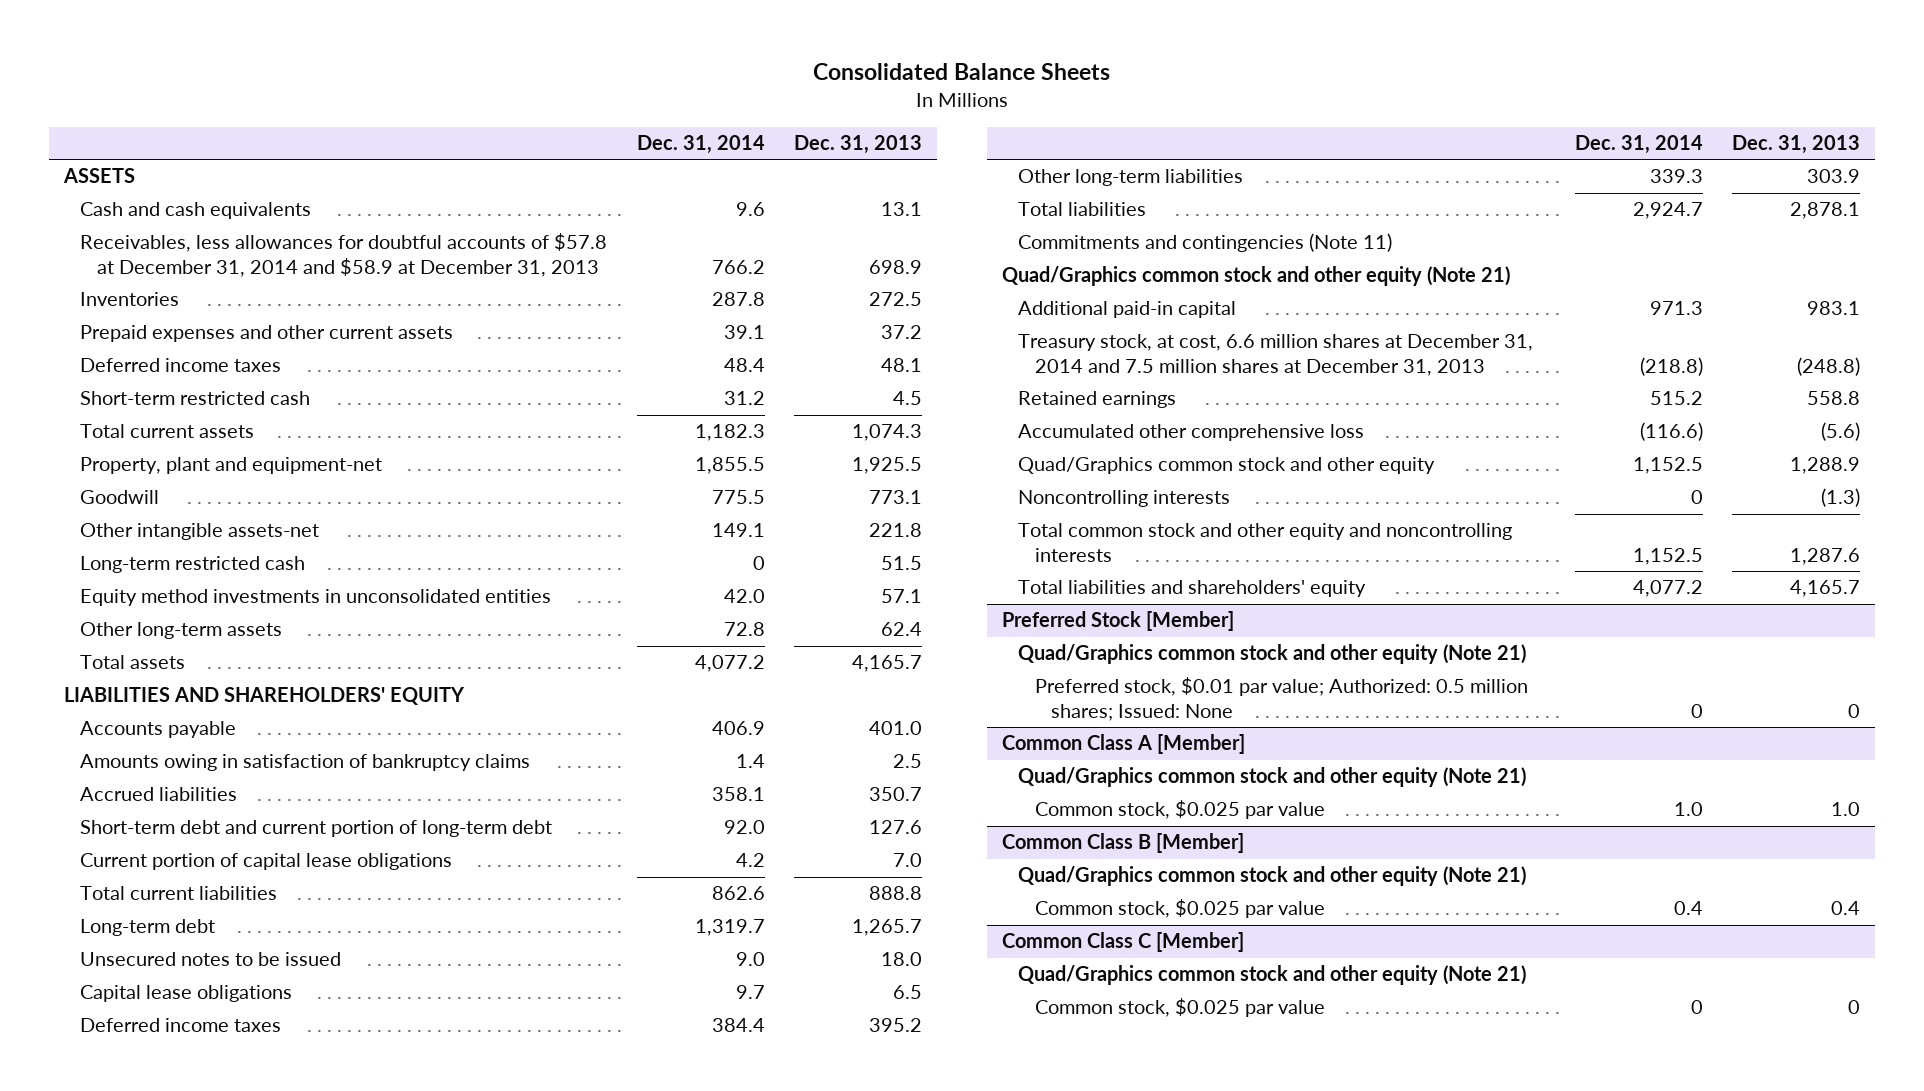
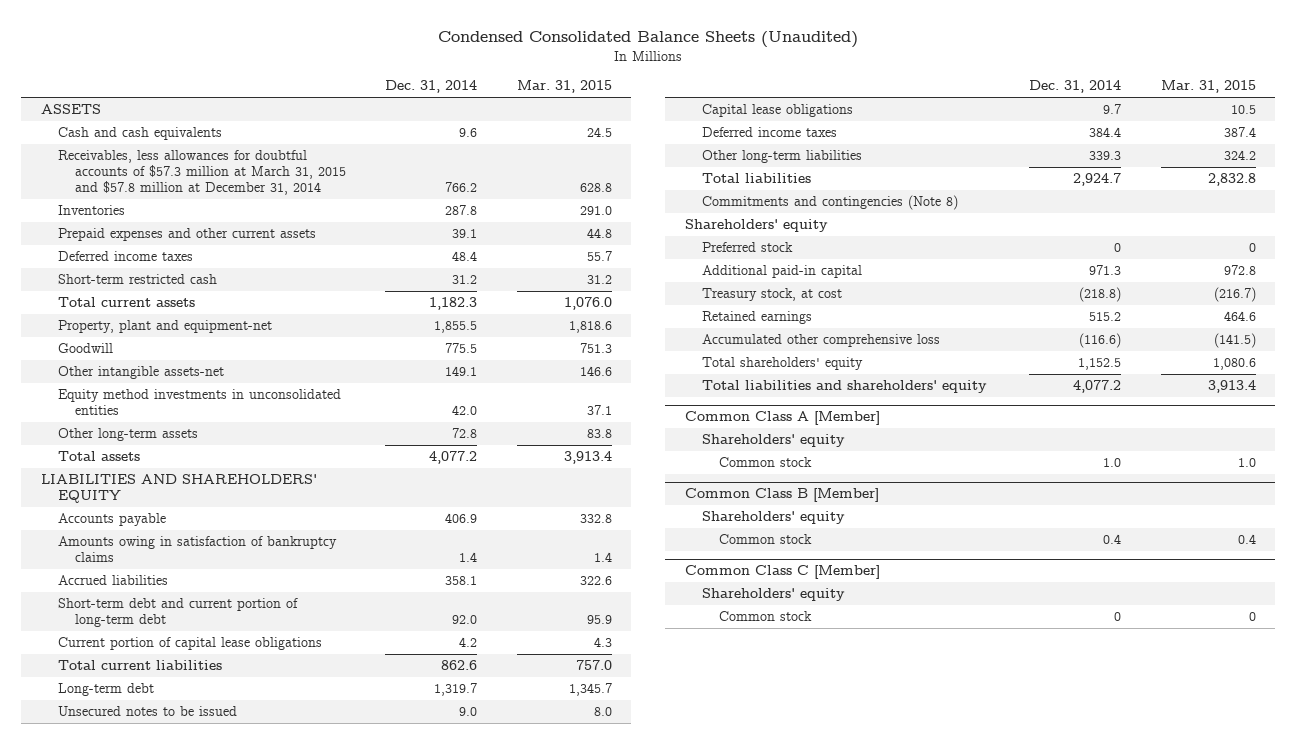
- Consolidated Balance Sheets
+ Condensed Consolidated Balance Sheets (Unaudited)
- | Dec. 31, 2014 | Dec. 31, 2013
+ | Dec. 31, 2014 | Mar. 31, 2015
- Receivables, less allowances for doubtful accounts of $57.8 at December 31, 2014 and $58.9 at December 31, 2013 | 766.2 | 698.9
+ Receivables, less allowances for doubtful accounts of $57.3 million at March 31, 2015 and $57.8 million at December 31, 2014 | 766.2 | 628.8
- Long-term restricted cash | 0 | 51.5
- Commitments and contingencies (Note 11)
- Quad/Graphics common stock and other equity (Note 21)
+ Commitments and contingencies (Note 8)
+ Shareholders' equity
+ Preferred stock | 0 | 0
- Treasury stock, at cost, 6.6 million shares at December 31, 2014 and 7.5 million shares at December 31, 2013 | (218.8) | (248.8)
+ Treasury stock, at cost | (218.8) | (216.7)
- Quad/Graphics common stock and other equity | 1,152.5 | 1,288.9
- Noncontrolling interests | 0 | (1.3)
- Total common stock and other equity and noncontrolling interests | 1,152.5 | 1,287.6
+ Total shareholders' equity | 1,152.5 | 1,080.6
- Preferred Stock [Member]
- Quad/Graphics common stock and other equity (Note 21)
- Preferred stock, $0.01 par value; Authorized: 0.5 million shares; Issued: None | 0 | 0
@ Common Class A [Member]
- Quad/Graphics common stock and other equity (Note 21)
- Common stock, $0.025 par value | 1.0 | 1.0
+ Shareholders' equity
+ Common stock | 1.0 | 1.0
@ Common Class B [Member]
- Quad/Graphics common stock and other equity (Note 21)
- Common stock, $0.025 par value | 0.4 | 0.4
+ Shareholders' equity
+ Common stock | 0.4 | 0.4
@ Common Class C [Member]
- Quad/Graphics common stock and other equity (Note 21)
- Common stock, $0.025 par value | 0 | 0
+ Shareholders' equity
+ Common stock | 0 | 0

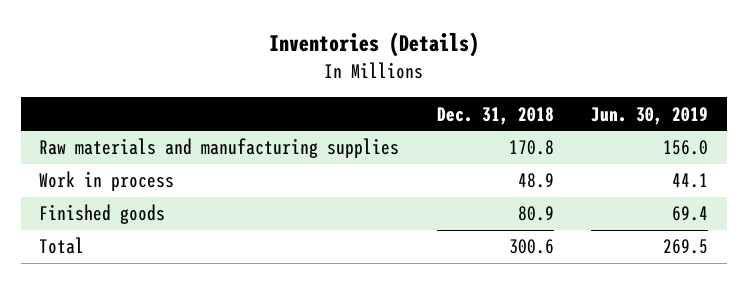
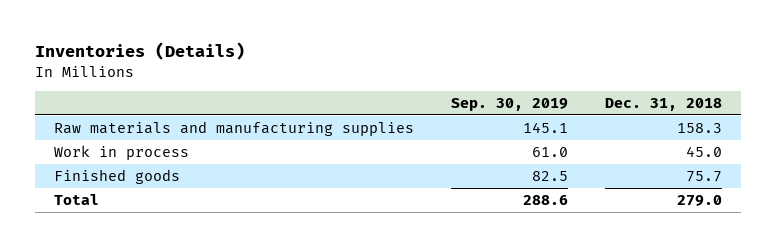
- | Dec. 31, 2018 | Jun. 30, 2019
+ | Sep. 30, 2019 | Dec. 31, 2018
- Raw materials and manufacturing supplies | 170.8 | 156.0
- Work in process | 48.9 | 44.1
- Finished goods | 80.9 | 69.4
- Total | 300.6 | 269.5
+ Raw materials and manufacturing supplies | 145.1 | 158.3
+ Work in process | 61.0 | 45.0
+ Finished goods | 82.5 | 75.7
+ Total | 288.6 | 279.0

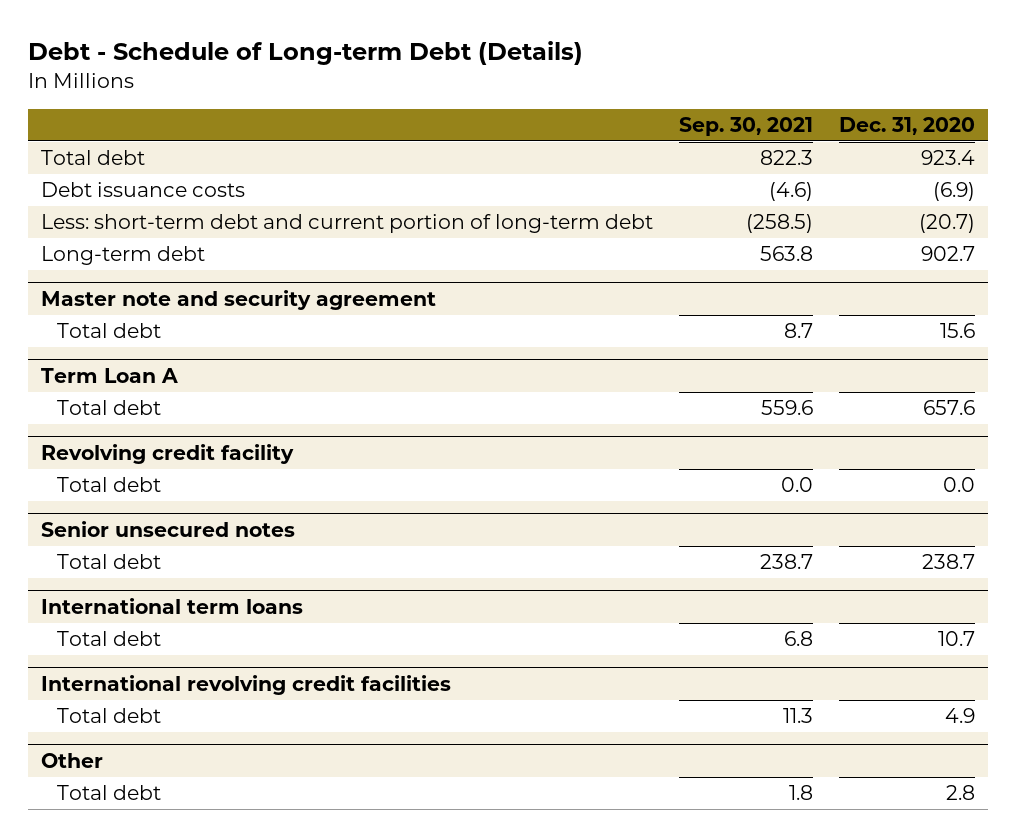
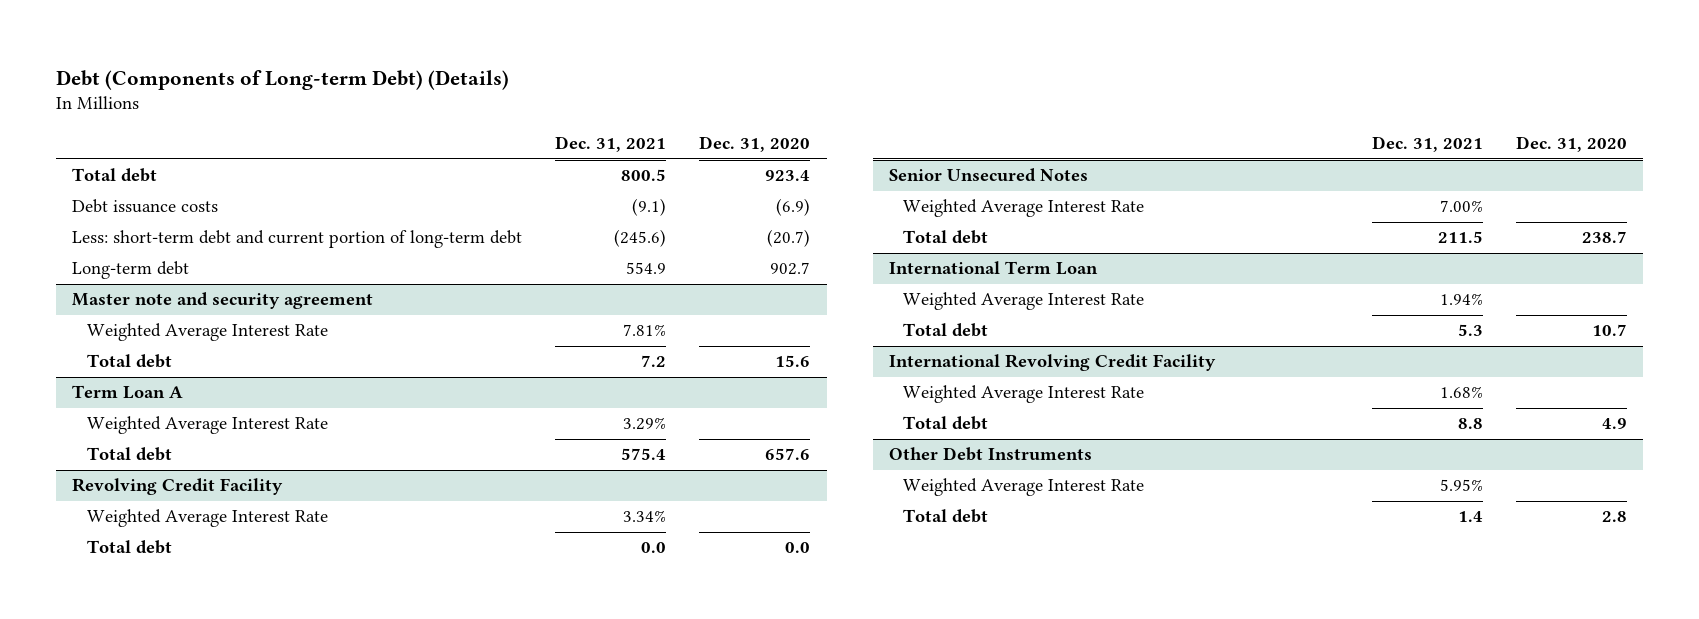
- Debt - Schedule of Long-term Debt (Details)
+ Debt (Components of Long-term Debt) (Details)
- | Sep. 30, 2021 | Dec. 31, 2020
+ | Dec. 31, 2021 | Dec. 31, 2020
@ Master note and security agreement
+ Weighted Average Interest Rate | 7.81% |
@ Term Loan A
+ Weighted Average Interest Rate | 3.29% |
- Revolving credit facility
+ Revolving Credit Facility
+ Weighted Average Interest Rate | 3.34% |
- Senior unsecured notes
+ Senior Unsecured Notes
+ Weighted Average Interest Rate | 7.00% |
- International term loans
+ International Term Loan
+ Weighted Average Interest Rate | 1.94% |
- International revolving credit facilities
+ International Revolving Credit Facility
+ Weighted Average Interest Rate | 1.68% |
- Other
+ Other Debt Instruments
+ Weighted Average Interest Rate | 5.95% |

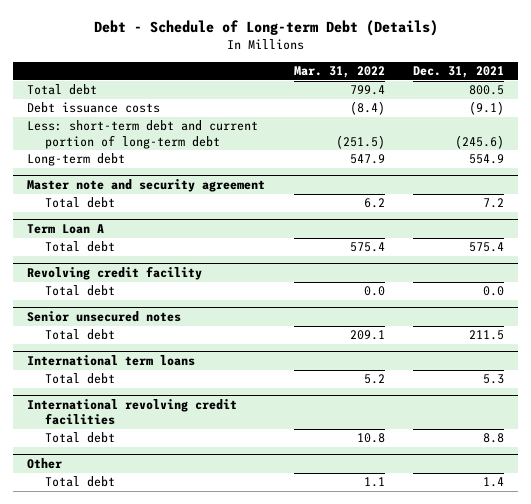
- Debt (Components of Long-term Debt) (Details)
+ Debt - Schedule of Long-term Debt (Details)
- | Dec. 31, 2021 | Dec. 31, 2020
+ | Mar. 31, 2022 | Dec. 31, 2021
@ Master note and security agreement
- Weighted Average Interest Rate | 7.81% |
@ Term Loan A
- Weighted Average Interest Rate | 3.29% |
- Revolving Credit Facility
- Weighted Average Interest Rate | 3.34% |
+ Revolving credit facility
- Senior Unsecured Notes
- Weighted Average Interest Rate | 7.00% |
+ Senior unsecured notes
- International Term Loan
- Weighted Average Interest Rate | 1.94% |
+ International term loans
- International Revolving Credit Facility
- Weighted Average Interest Rate | 1.68% |
+ International revolving credit facilities
- Other Debt Instruments
- Weighted Average Interest Rate | 5.95% |
+ Other

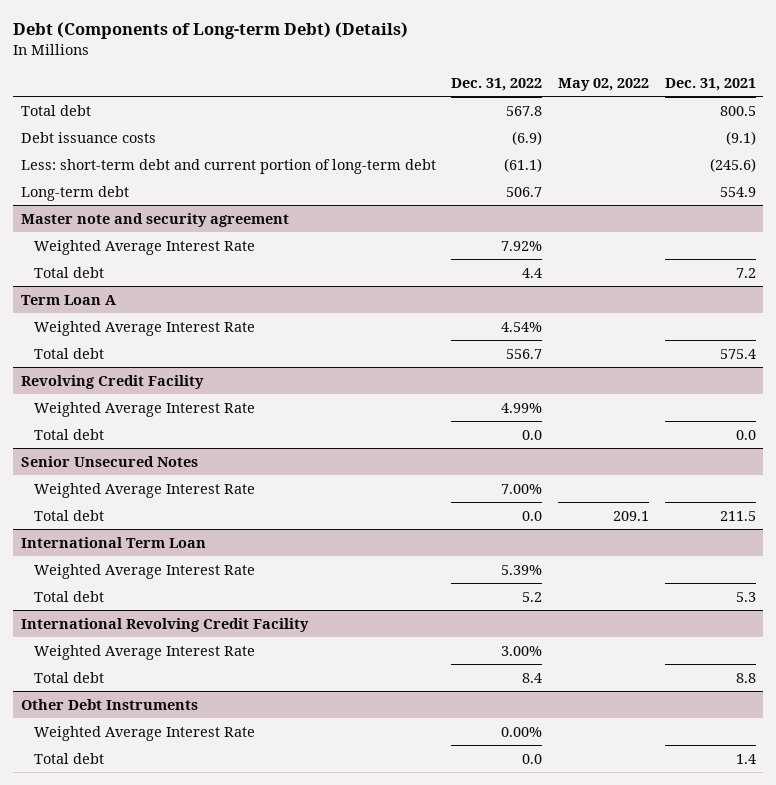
- Debt - Schedule of Long-term Debt (Details)
+ Debt (Components of Long-term Debt) (Details)
- | Mar. 31, 2022 | Dec. 31, 2021
+ | Dec. 31, 2022 | May 02, 2022 | Dec. 31, 2021
@ Master note and security agreement
+ Weighted Average Interest Rate | 7.92% | |
@ Term Loan A
+ Weighted Average Interest Rate | 4.54% | |
- Revolving credit facility
+ Revolving Credit Facility
+ Weighted Average Interest Rate | 4.99% | |
- Senior unsecured notes
+ Senior Unsecured Notes
+ Weighted Average Interest Rate | 7.00% | |
- International term loans
+ International Term Loan
+ Weighted Average Interest Rate | 5.39% | |
- International revolving credit facilities
+ International Revolving Credit Facility
+ Weighted Average Interest Rate | 3.00% | |
- Other
+ Other Debt Instruments
+ Weighted Average Interest Rate | 0.00% | |

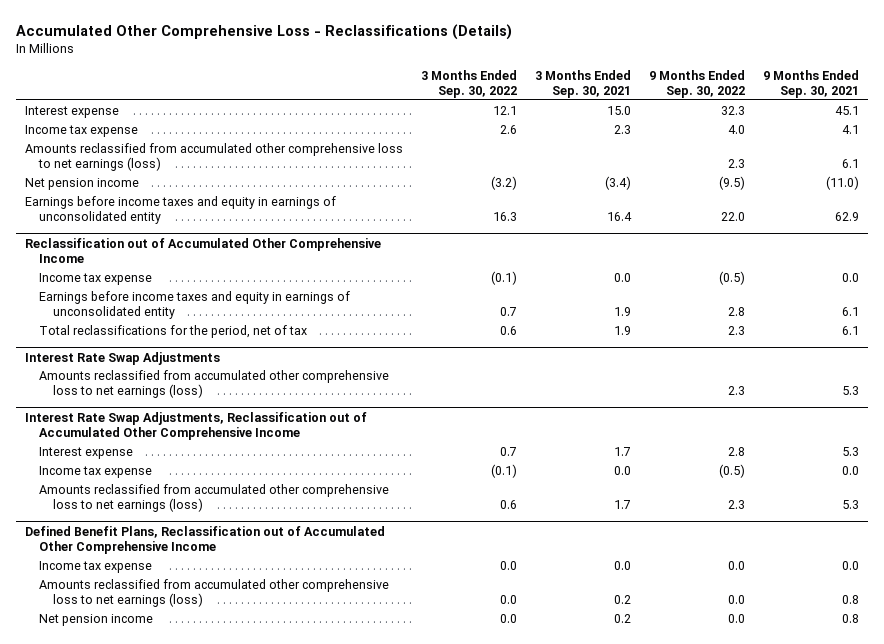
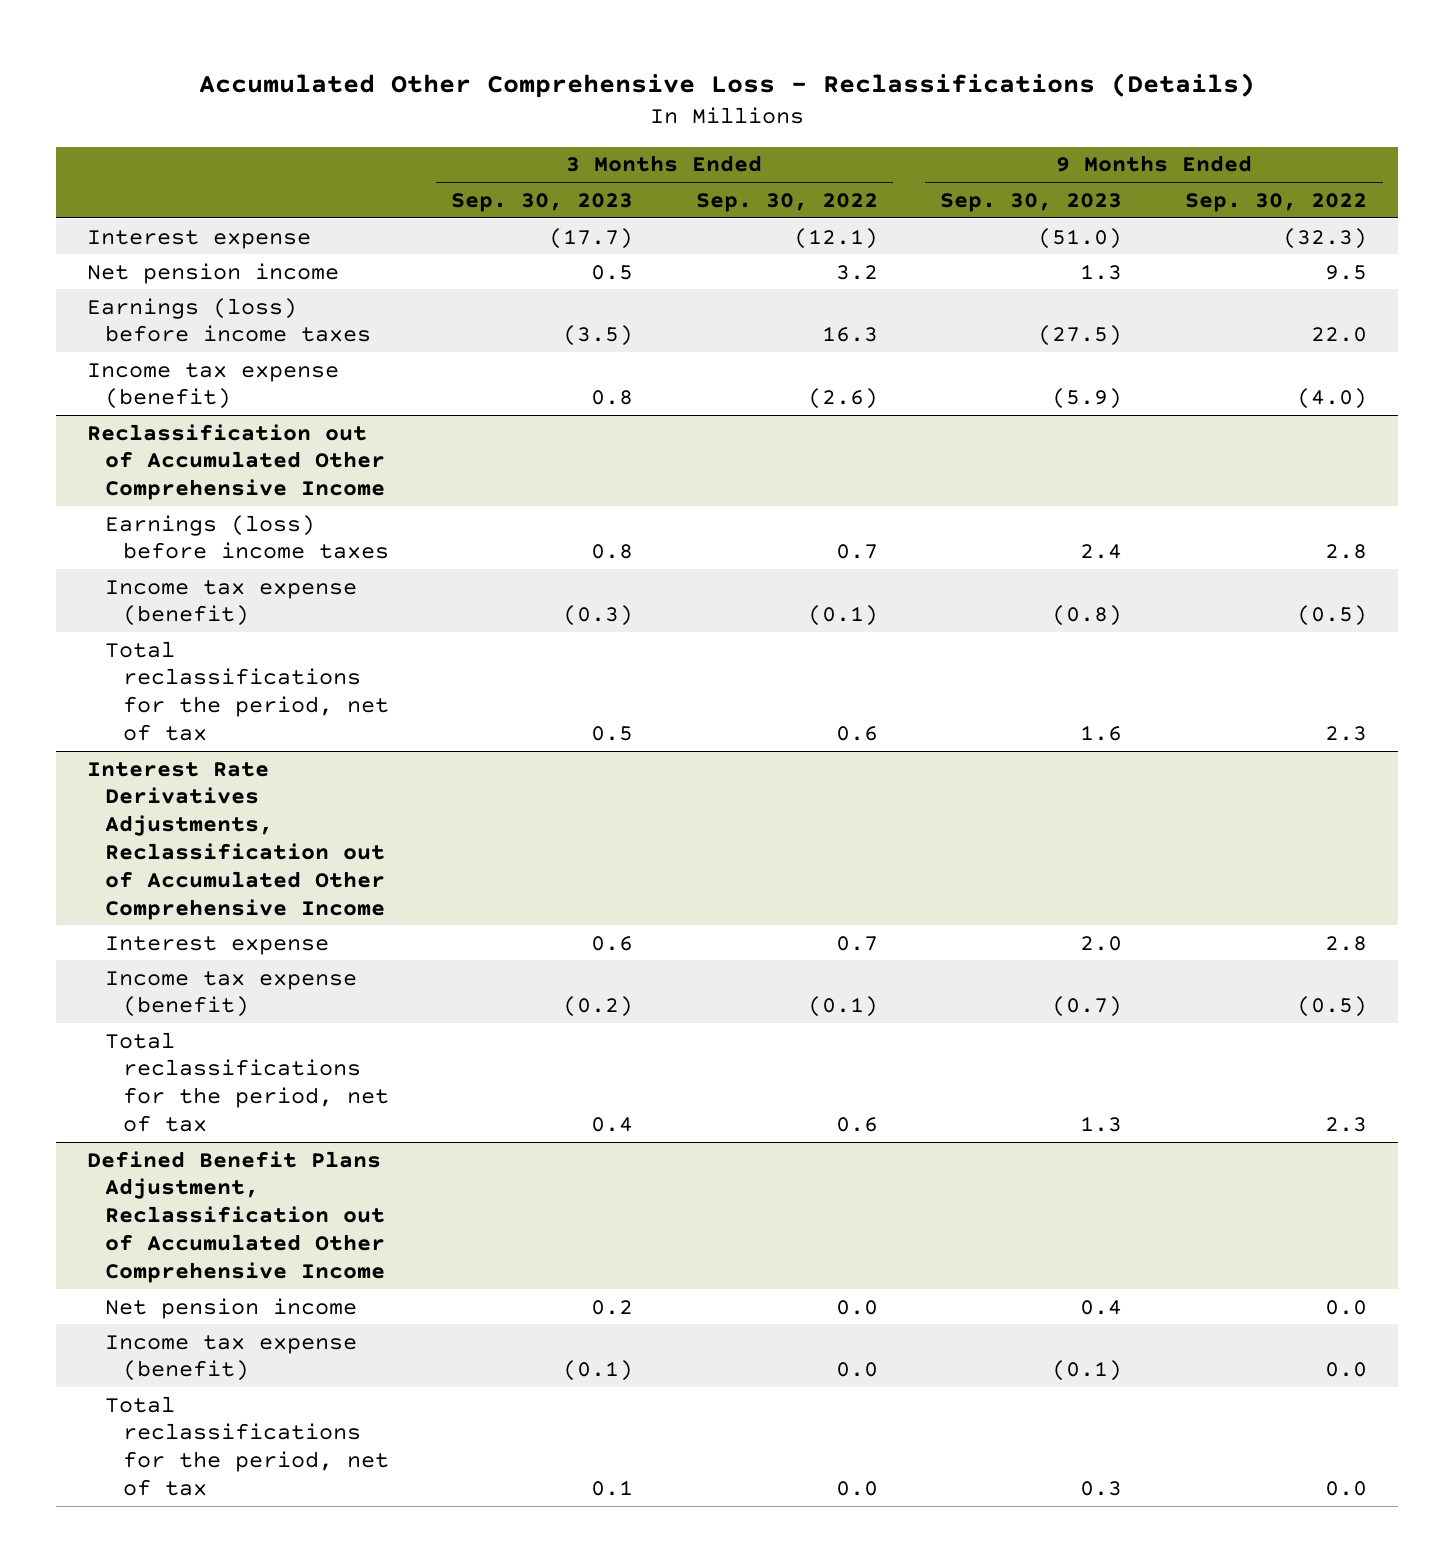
- | 3 Months Ended Sep. 30, 2022 | 3 Months Ended Sep. 30, 2021 | 9 Months Ended Sep. 30, 2022 | 9 Months Ended Sep. 30, 2021
+ | 3 Months Ended Sep. 30, 2023 | 3 Months Ended Sep. 30, 2022 | 9 Months Ended Sep. 30, 2023 | 9 Months Ended Sep. 30, 2022
- Interest expense | 12.1 | 15.0 | 32.3 | 45.1
- Income tax expense | 2.6 | 2.3 | 4.0 | 4.1
- Amounts reclassified from accumulated other comprehensive loss to net earnings (loss) | | | 2.3 | 6.1
- Net pension income | (3.2) | (3.4) | (9.5) | (11.0)
- Earnings before income taxes and equity in earnings of unconsolidated entity | 16.3 | 16.4 | 22.0 | 62.9
+ Interest expense | (17.7) | (12.1) | (51.0) | (32.3)
+ Net pension income | 0.5 | 3.2 | 1.3 | 9.5
+ Earnings (loss) before income taxes | (3.5) | 16.3 | (27.5) | 22.0
+ Income tax expense (benefit) | 0.8 | (2.6) | (5.9) | (4.0)
@ Reclassification out of Accumulated Other Comprehensive Income
- Income tax expense | (0.1) | 0.0 | (0.5) | 0.0
- Earnings before income taxes and equity in earnings of unconsolidated entity | 0.7 | 1.9 | 2.8 | 6.1
+ Earnings (loss) before income taxes | 0.8 | 0.7 | 2.4 | 2.8
+ Income tax expense (benefit) | (0.3) | (0.1) | (0.8) | (0.5)
- Interest Rate Swap Adjustments
- Amounts reclassified from accumulated other comprehensive loss to net earnings (loss) | | | 2.3 | 5.3
- Interest Rate Swap Adjustments, Reclassification out of Accumulated Other Comprehensive Income
+ Interest Rate Derivatives Adjustments, Reclassification out of Accumulated Other Comprehensive Income
- Income tax expense | (0.1) | 0.0 | (0.5) | 0.0
- Amounts reclassified from accumulated other comprehensive loss to net earnings (loss) | 0.6 | 1.7 | 2.3 | 5.3
- Defined Benefit Plans, Reclassification out of Accumulated Other Comprehensive Income
- Income tax expense | 0.0 | 0.0 | 0.0 | 0.0
- Amounts reclassified from accumulated other comprehensive loss to net earnings (loss) | 0.0 | 0.2 | 0.0 | 0.8
+ Income tax expense (benefit) | (0.2) | (0.1) | (0.7) | (0.5)
+ Total reclassifications for the period, net of tax | 0.4 | 0.6 | 1.3 | 2.3
+ Defined Benefit Plans Adjustment, Reclassification out of Accumulated Other Comprehensive Income
+ Income tax expense (benefit) | (0.1) | 0.0 | (0.1) | 0.0
+ Total reclassifications for the period, net of tax | 0.1 | 0.0 | 0.3 | 0.0

